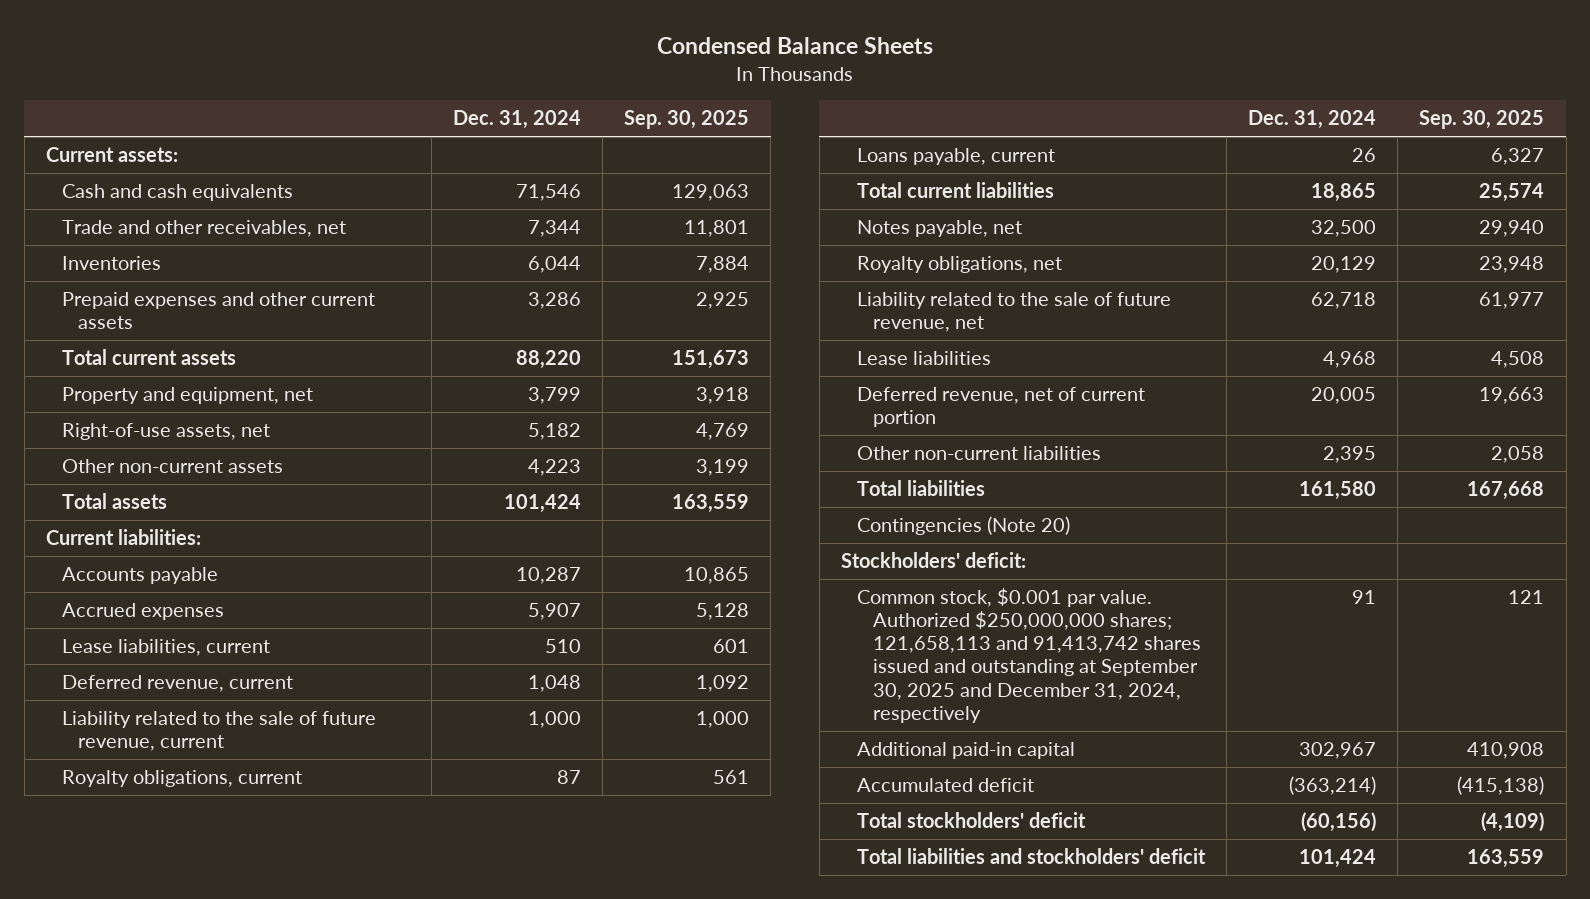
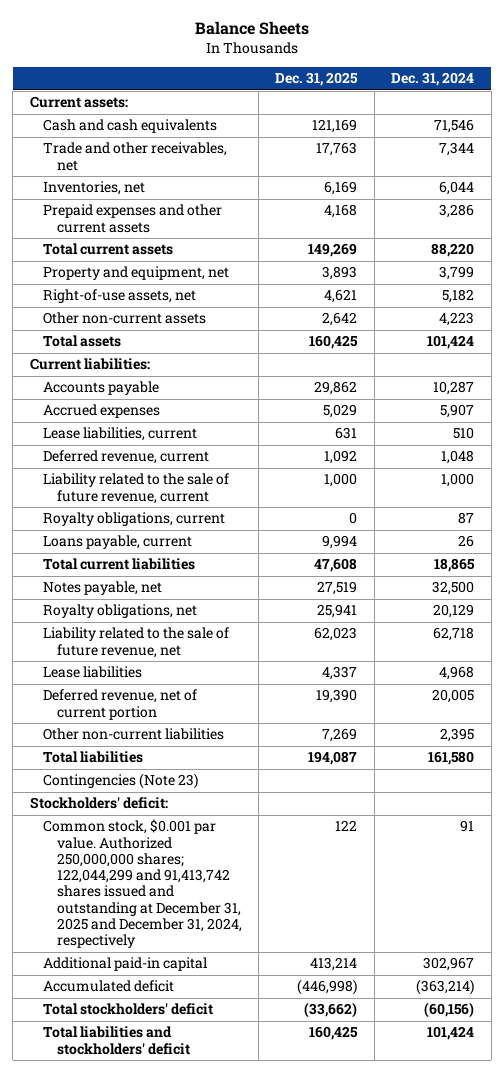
- Condensed Balance Sheets
+ Balance Sheets
- | Dec. 31, 2024 | Sep. 30, 2025
+ | Dec. 31, 2025 | Dec. 31, 2024
- Inventories | 6,044 | 7,884
+ Inventories, net | 6,169 | 6,044
- Contingencies (Note 20)
+ Contingencies (Note 23)
- Common stock, $0.001 par value. Authorized $250,000,000 shares; 121,658,113 and 91,413,742 shares issued and outstanding at September 30, 2025 and December 31, 2024, respectively | 91 | 121
+ Common stock, $0.001 par value. Authorized 250,000,000 shares; 122,044,299 and 91,413,742 shares issued and outstanding at December 31, 2025 and December 31, 2024, respectively | 122 | 91

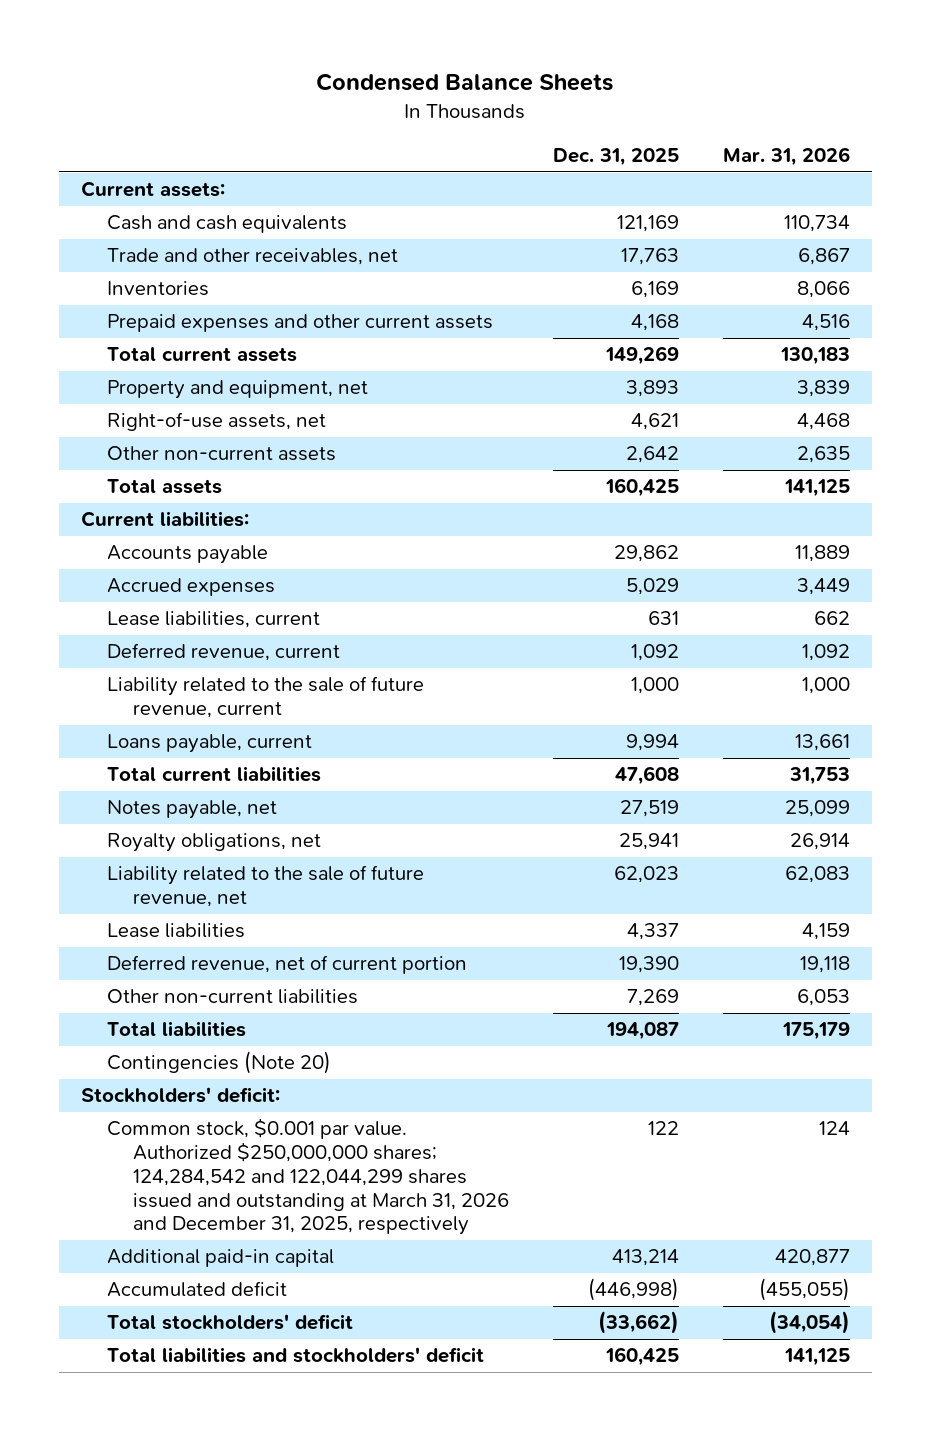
- Balance Sheets
+ Condensed Balance Sheets
- | Dec. 31, 2025 | Dec. 31, 2024
+ | Dec. 31, 2025 | Mar. 31, 2026
- Inventories, net | 6,169 | 6,044
+ Inventories | 6,169 | 8,066
- Royalty obligations, current | 0 | 87
- Contingencies (Note 23)
+ Contingencies (Note 20)
- Common stock, $0.001 par value. Authorized 250,000,000 shares; 122,044,299 and 91,413,742 shares issued and outstanding at December 31, 2025 and December 31, 2024, respectively | 122 | 91
+ Common stock, $0.001 par value. Authorized $250,000,000 shares; 124,284,542 and 122,044,299 shares issued and outstanding at March 31, 2026 and December 31, 2025, respectively | 122 | 124

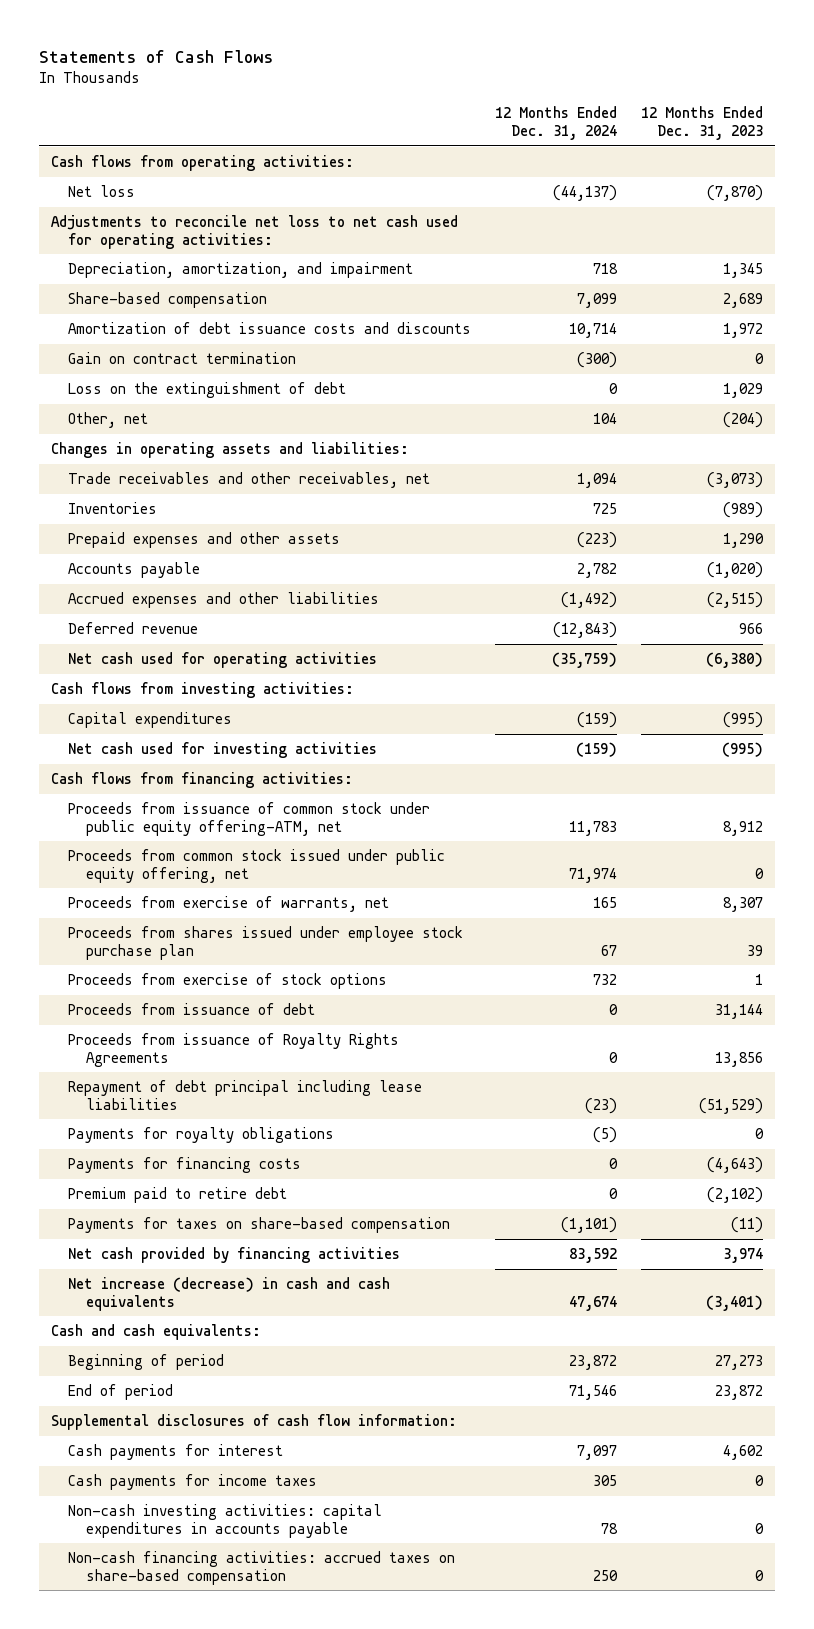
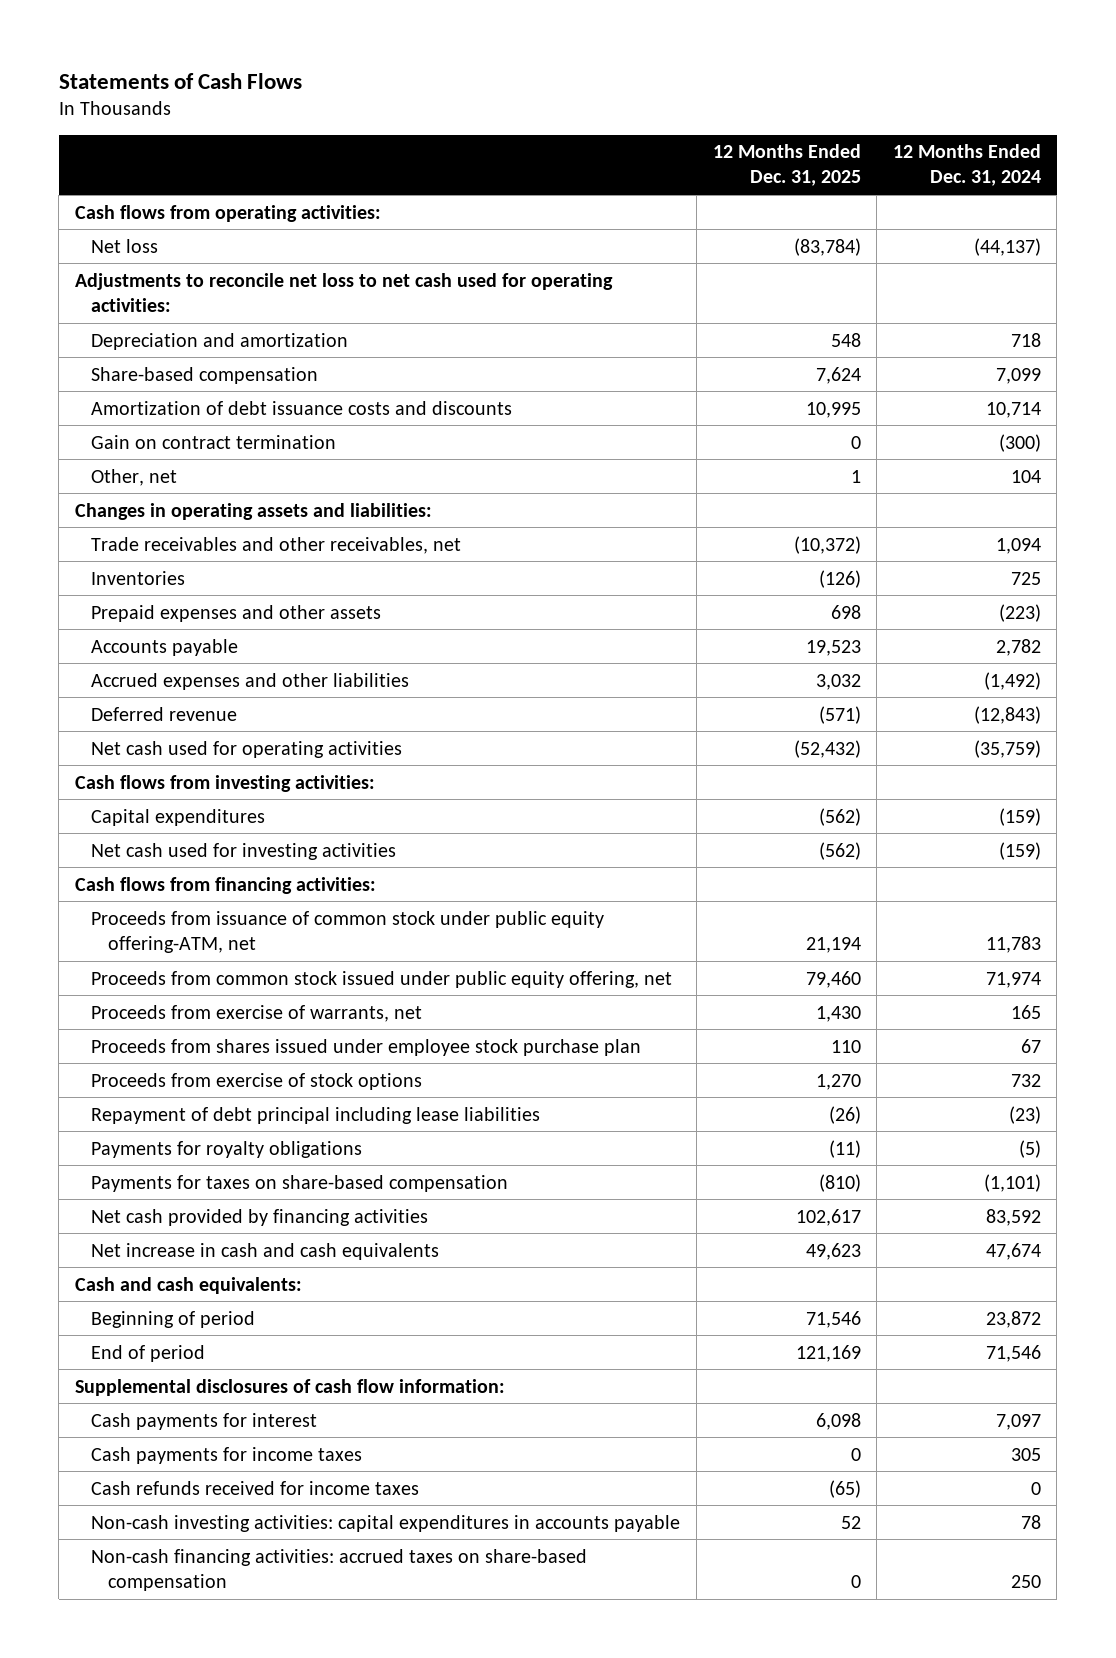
- | 12 Months Ended Dec. 31, 2024 | 12 Months Ended Dec. 31, 2023
+ | 12 Months Ended Dec. 31, 2025 | 12 Months Ended Dec. 31, 2024
- Depreciation, amortization, and impairment | 718 | 1,345
+ Depreciation and amortization | 548 | 718
- Loss on the extinguishment of debt | 0 | 1,029
- Proceeds from issuance of debt | 0 | 31,144
- Proceeds from issuance of Royalty Rights Agreements | 0 | 13,856
- Payments for financing costs | 0 | (4,643)
- Premium paid to retire debt | 0 | (2,102)
- Net increase (decrease) in cash and cash equivalents | 47,674 | (3,401)
+ Net increase in cash and cash equivalents | 49,623 | 47,674
+ Cash refunds received for income taxes | (65) | 0

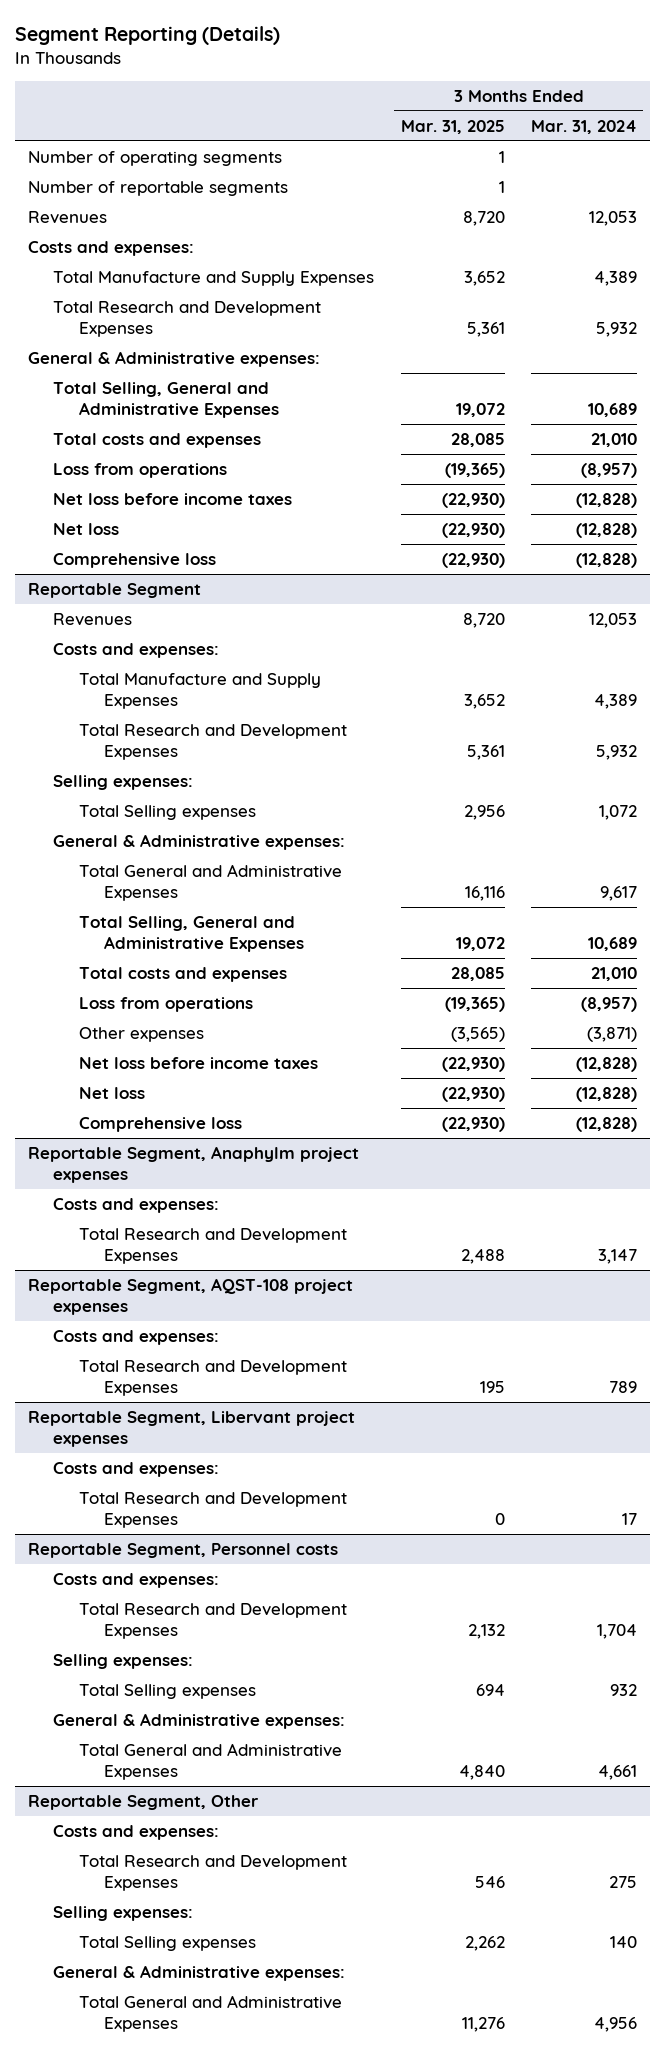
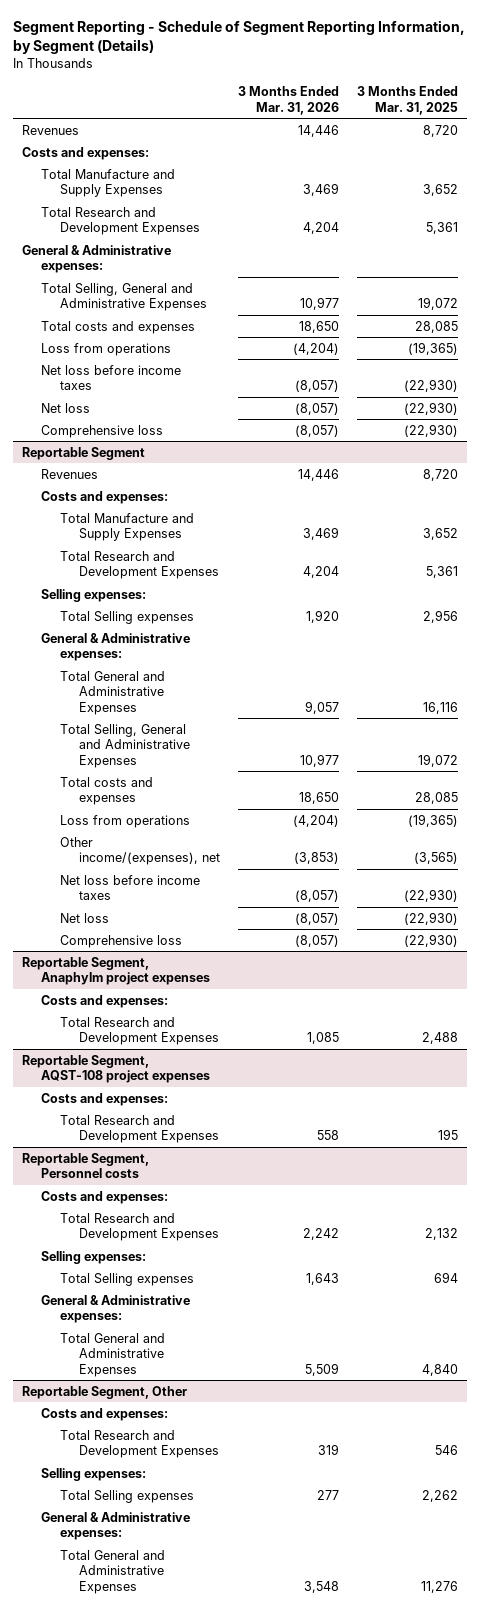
- Segment Reporting (Details)
+ Segment Reporting - Schedule of Segment Reporting Information, by Segment (Details)
- | 3 Months Ended Mar. 31, 2025 | 3 Months Ended Mar. 31, 2024
+ | 3 Months Ended Mar. 31, 2026 | 3 Months Ended Mar. 31, 2025
- Number of operating segments | 1 |
- Number of reportable segments | 1 |
@ Reportable Segment
- Other expenses | (3,565) | (3,871)
+ Other income/(expenses), net | (3,853) | (3,565)
- Reportable Segment, Libervant project expenses
- Costs and expenses:
- Total Research and Development Expenses | 0 | 17

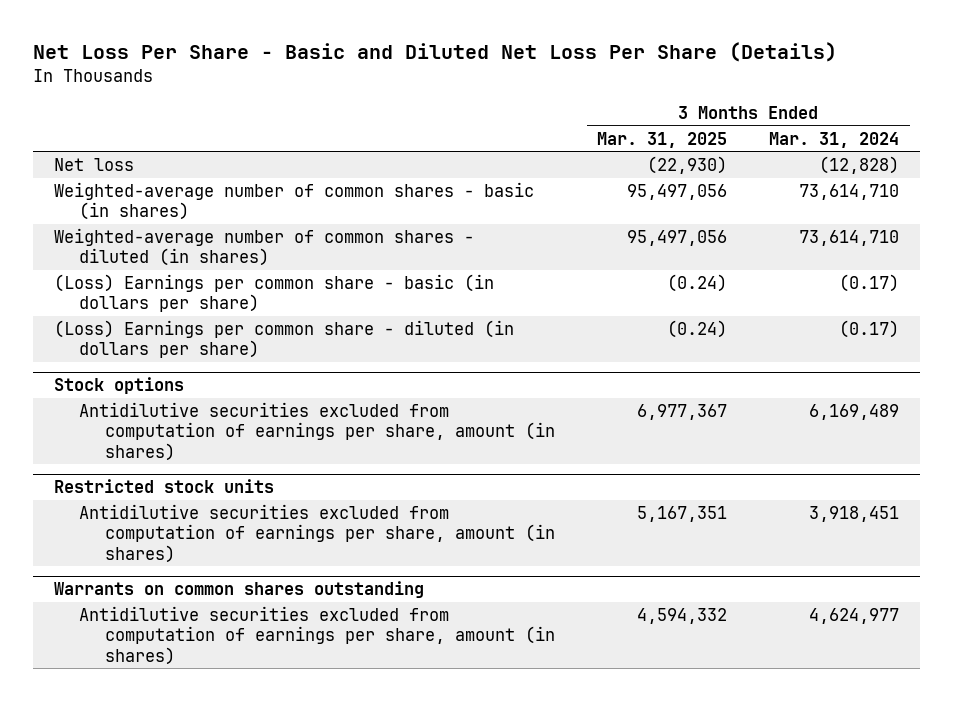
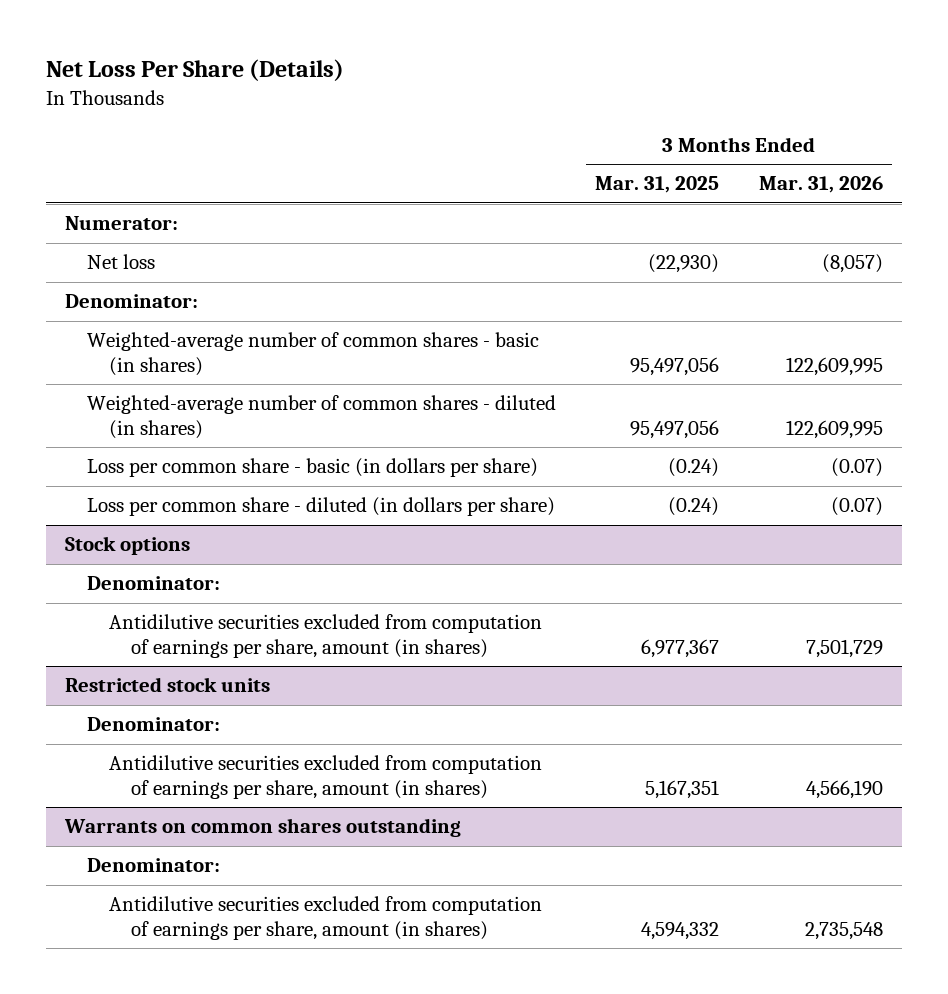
- Net Loss Per Share - Basic and Diluted Net Loss Per Share (Details)
+ Net Loss Per Share (Details)
- | 3 Months Ended Mar. 31, 2025 | 3 Months Ended Mar. 31, 2024
+ | 3 Months Ended Mar. 31, 2025 | 3 Months Ended Mar. 31, 2026
+ Numerator:
+ Denominator:
- (Loss) Earnings per common share - basic (in dollars per share) | (0.24) | (0.17)
- (Loss) Earnings per common share - diluted (in dollars per share) | (0.24) | (0.17)
+ Loss per common share - basic (in dollars per share) | (0.24) | (0.07)
+ Loss per common share - diluted (in dollars per share) | (0.24) | (0.07)
@ Stock options
+ Denominator:
@ Restricted stock units
+ Denominator:
@ Warrants on common shares outstanding
+ Denominator:

